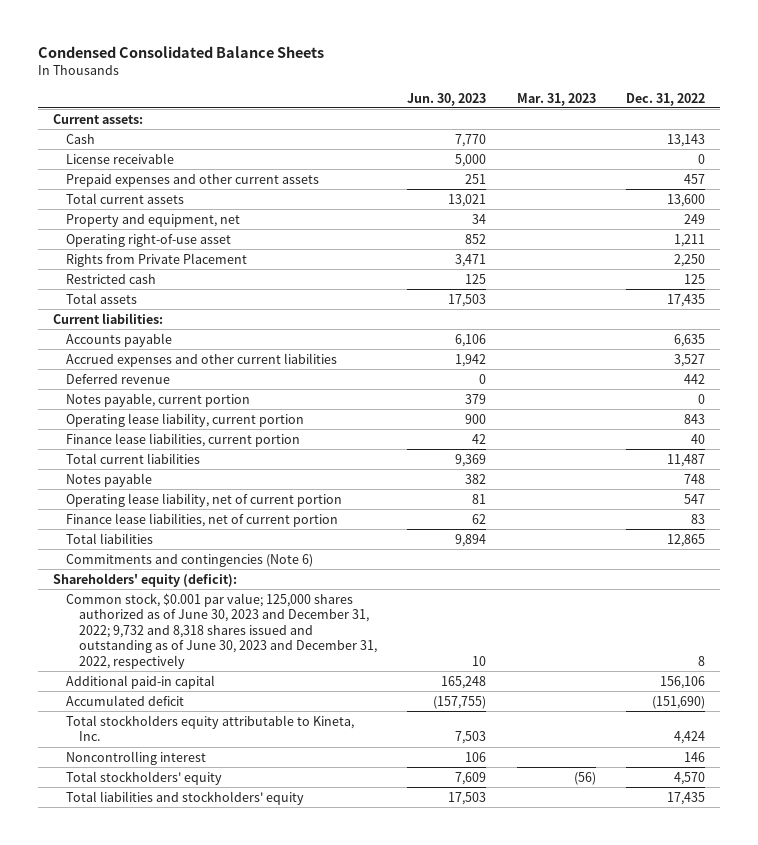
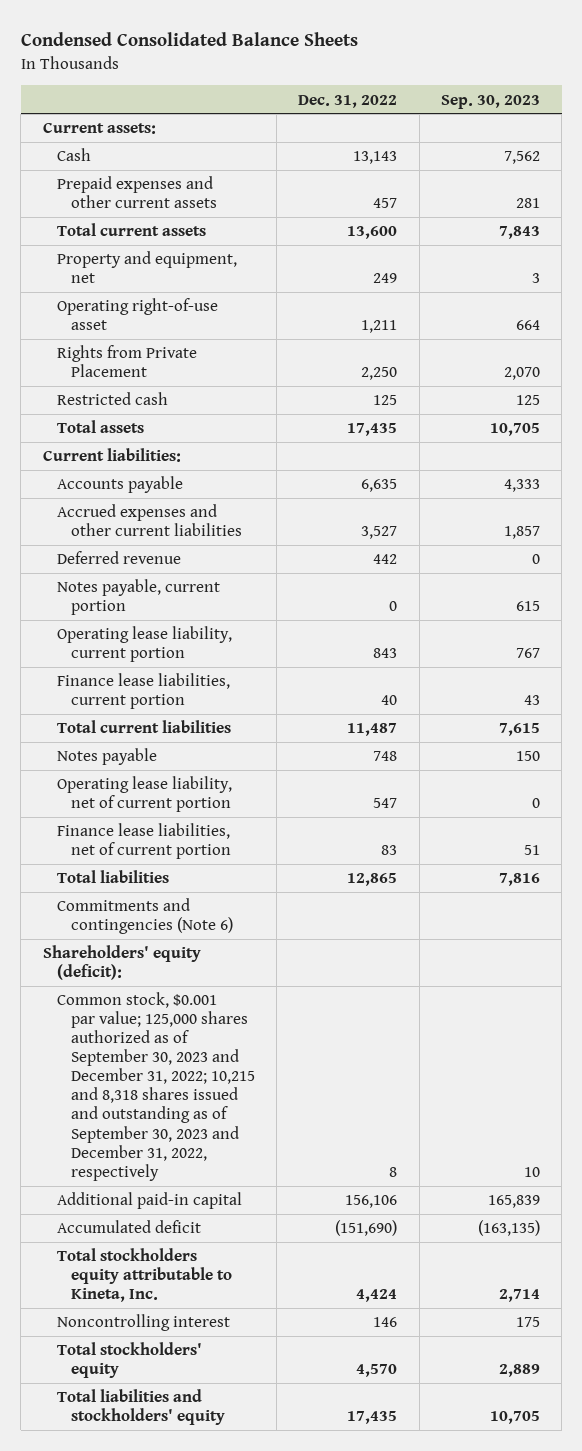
- | Jun. 30, 2023 | Mar. 31, 2023 | Dec. 31, 2022
+ | Dec. 31, 2022 | Sep. 30, 2023
- License receivable | 5,000 | | 0
- Common stock, $0.001 par value; 125,000 shares authorized as of June 30, 2023 and December 31, 2022; 9,732 and 8,318 shares issued and outstanding as of June 30, 2023 and December 31, 2022, respectively | 10 | | 8
+ Common stock, $0.001 par value; 125,000 shares authorized as of September 30, 2023 and December 31, 2022; 10,215 and 8,318 shares issued and outstanding as of September 30, 2023 and December 31, 2022, respectively | 8 | 10

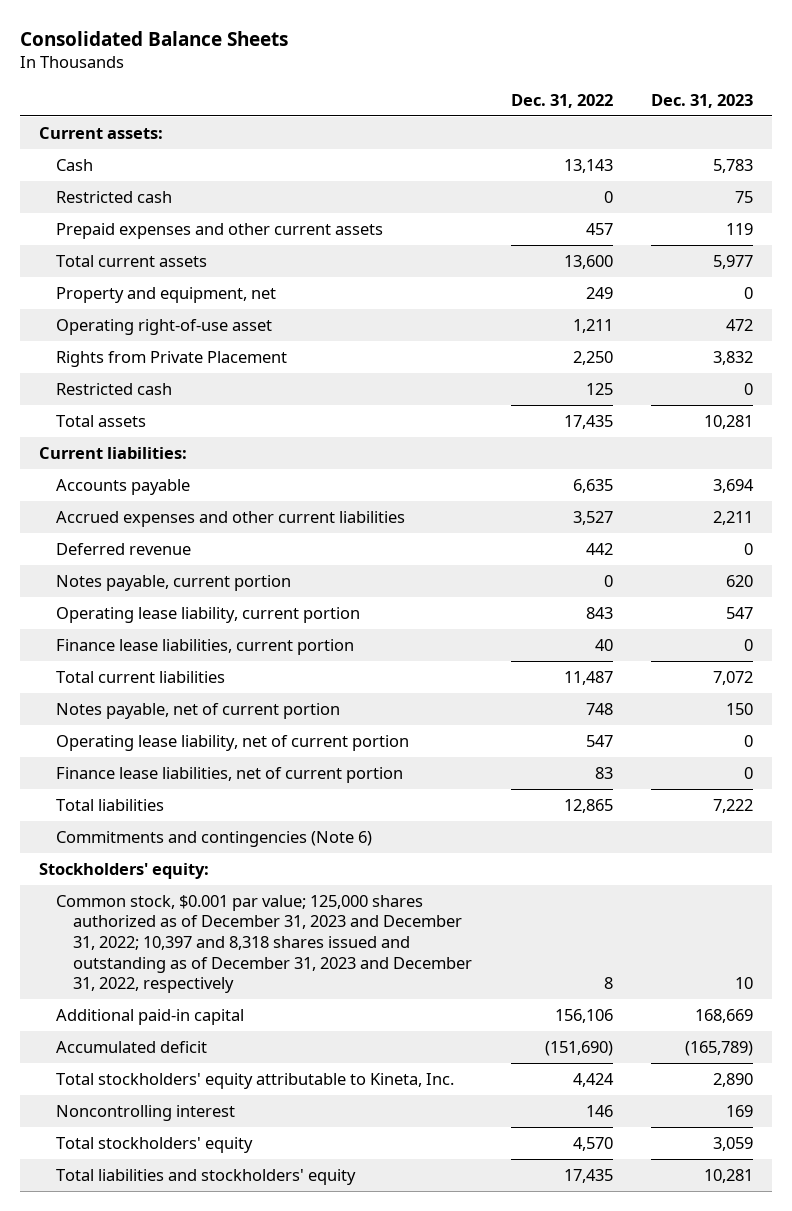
- Condensed Consolidated Balance Sheets
+ Consolidated Balance Sheets
- | Dec. 31, 2022 | Sep. 30, 2023
+ | Dec. 31, 2022 | Dec. 31, 2023
+ Restricted cash | 0 | 75
- Notes payable | 748 | 150
+ Notes payable, net of current portion | 748 | 150
- Shareholders' equity (deficit):
- Common stock, $0.001 par value; 125,000 shares authorized as of September 30, 2023 and December 31, 2022; 10,215 and 8,318 shares issued and outstanding as of September 30, 2023 and December 31, 2022, respectively | 8 | 10
+ Stockholders' equity:
+ Common stock, $0.001 par value; 125,000 shares authorized as of December 31, 2023 and December 31, 2022; 10,397 and 8,318 shares issued and outstanding as of December 31, 2023 and December 31, 2022, respectively | 8 | 10
- Total stockholders equity attributable to Kineta, Inc. | 4,424 | 2,714
+ Total stockholders' equity attributable to Kineta, Inc. | 4,424 | 2,890

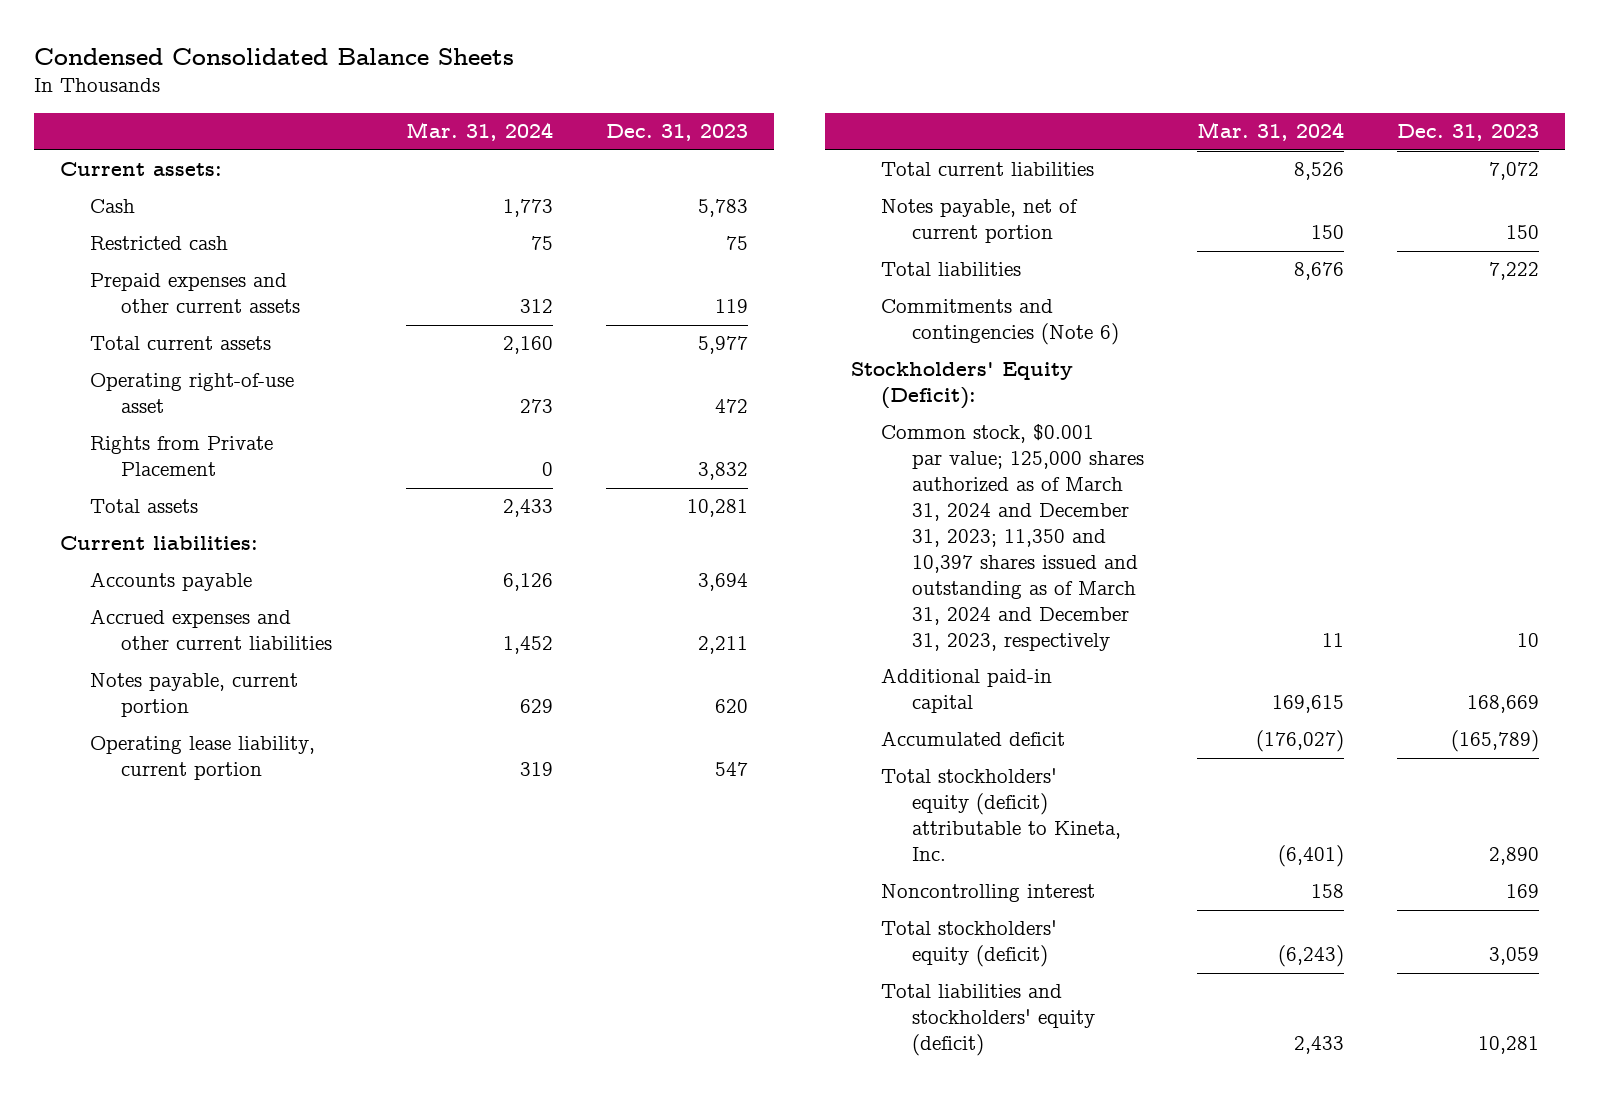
- Consolidated Balance Sheets
+ Condensed Consolidated Balance Sheets
- | Dec. 31, 2022 | Dec. 31, 2023
+ | Mar. 31, 2024 | Dec. 31, 2023
- Property and equipment, net | 249 | 0
- Restricted cash | 125 | 0
- Deferred revenue | 442 | 0
- Finance lease liabilities, current portion | 40 | 0
- Operating lease liability, net of current portion | 547 | 0
- Finance lease liabilities, net of current portion | 83 | 0
- Stockholders' equity:
- Common stock, $0.001 par value; 125,000 shares authorized as of December 31, 2023 and December 31, 2022; 10,397 and 8,318 shares issued and outstanding as of December 31, 2023 and December 31, 2022, respectively | 8 | 10
+ Stockholders' Equity (Deficit):
+ Common stock, $0.001 par value; 125,000 shares authorized as of March 31, 2024 and December 31, 2023; 11,350 and 10,397 shares issued and outstanding as of March 31, 2024 and December 31, 2023, respectively | 11 | 10
- Total stockholders' equity attributable to Kineta, Inc. | 4,424 | 2,890
+ Total stockholders' equity (deficit) attributable to Kineta, Inc. | (6,401) | 2,890
- Total stockholders' equity | 4,570 | 3,059
- Total liabilities and stockholders' equity | 17,435 | 10,281
+ Total stockholders' equity (deficit) | (6,243) | 3,059
+ Total liabilities and stockholders' equity (deficit) | 2,433 | 10,281

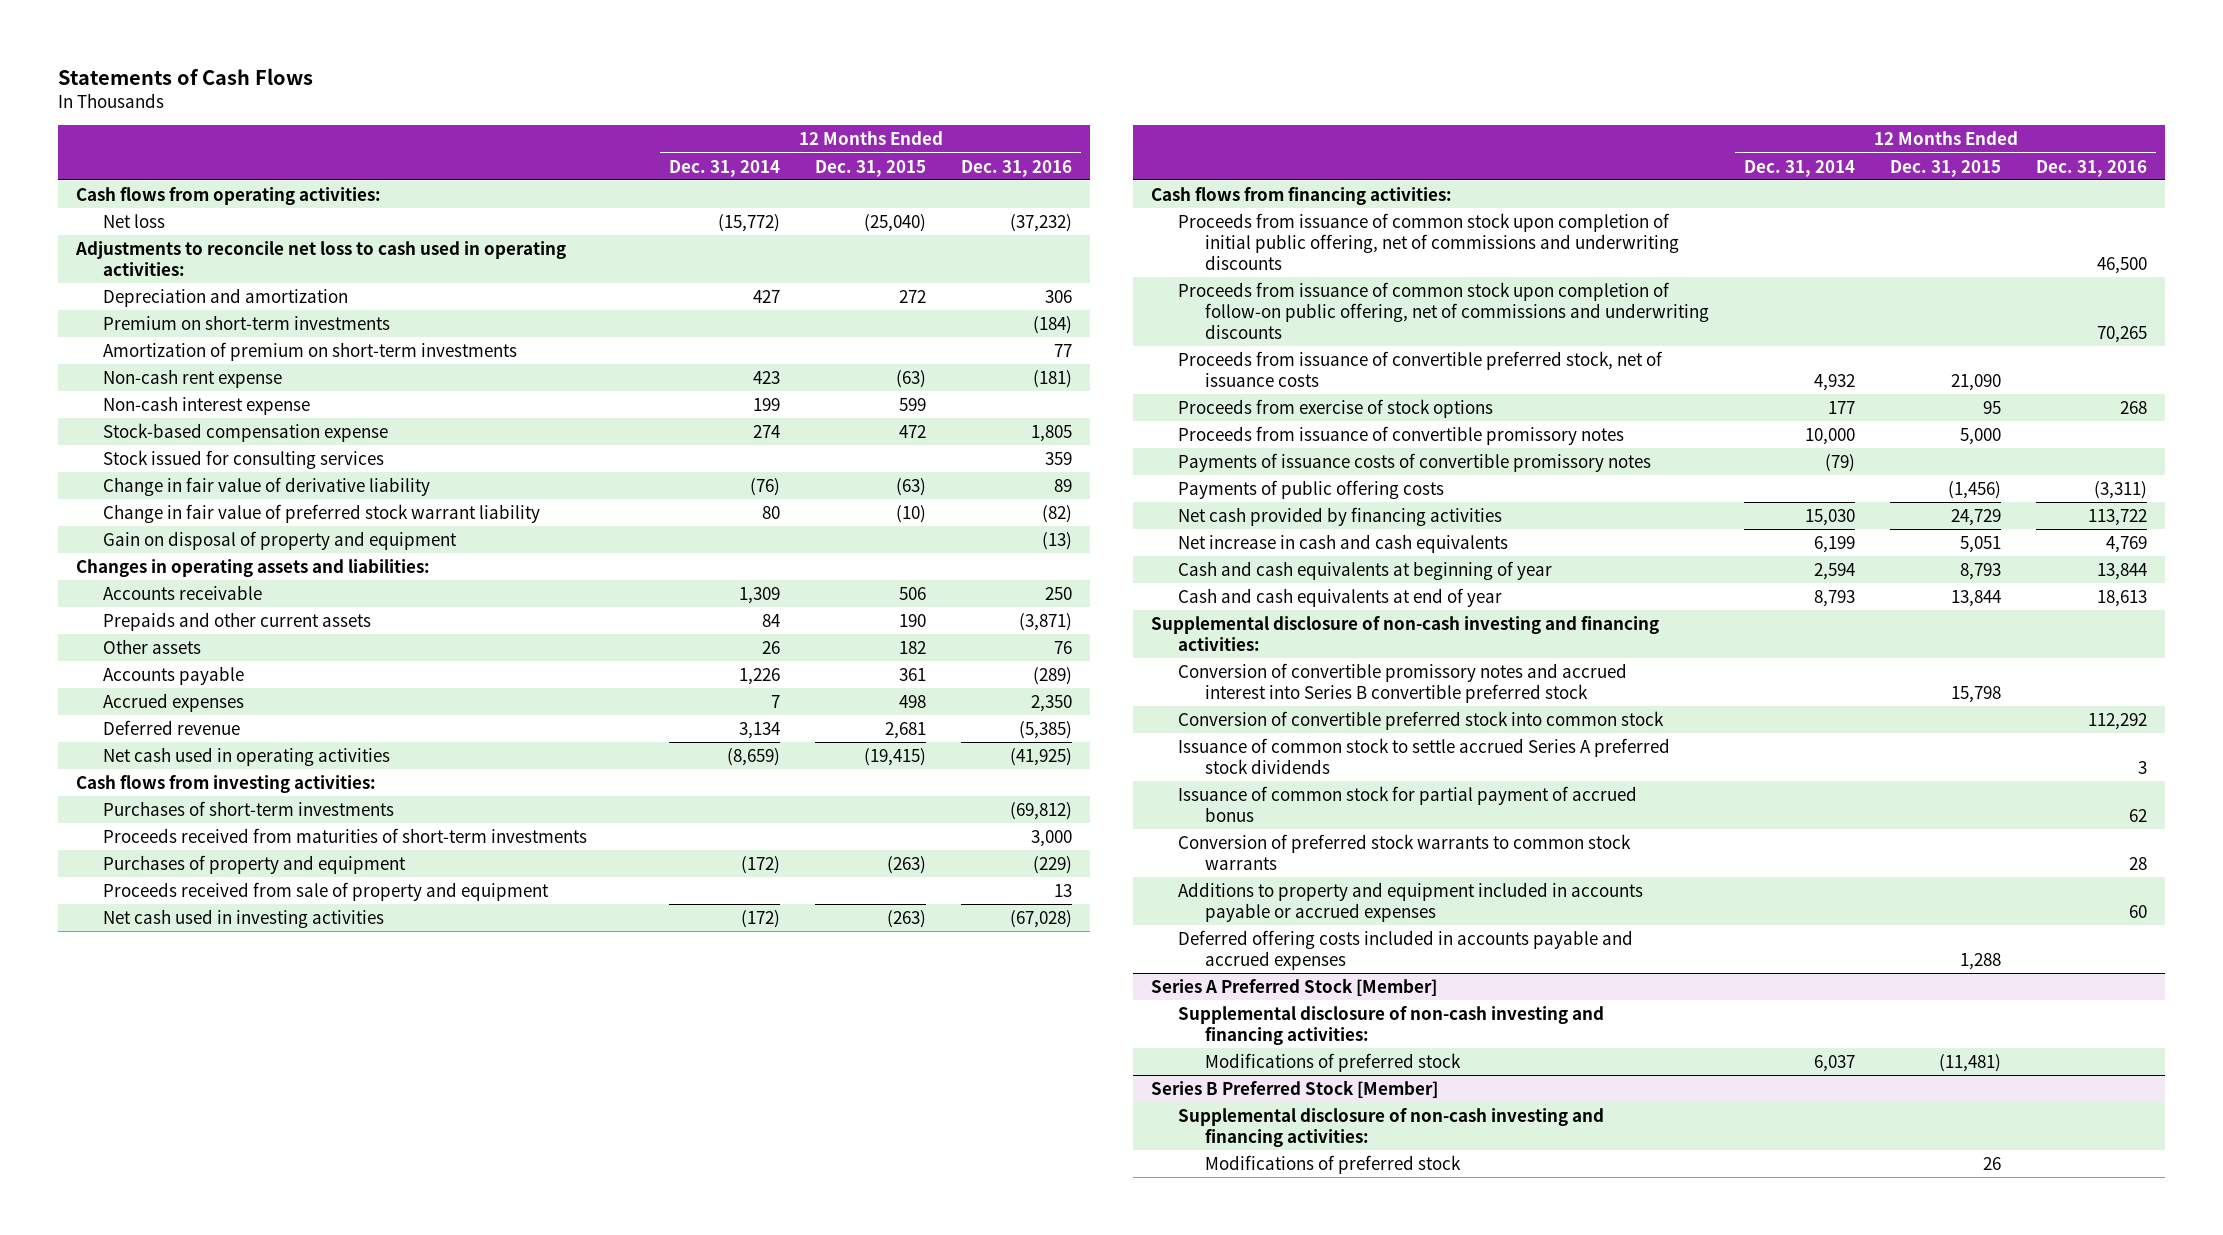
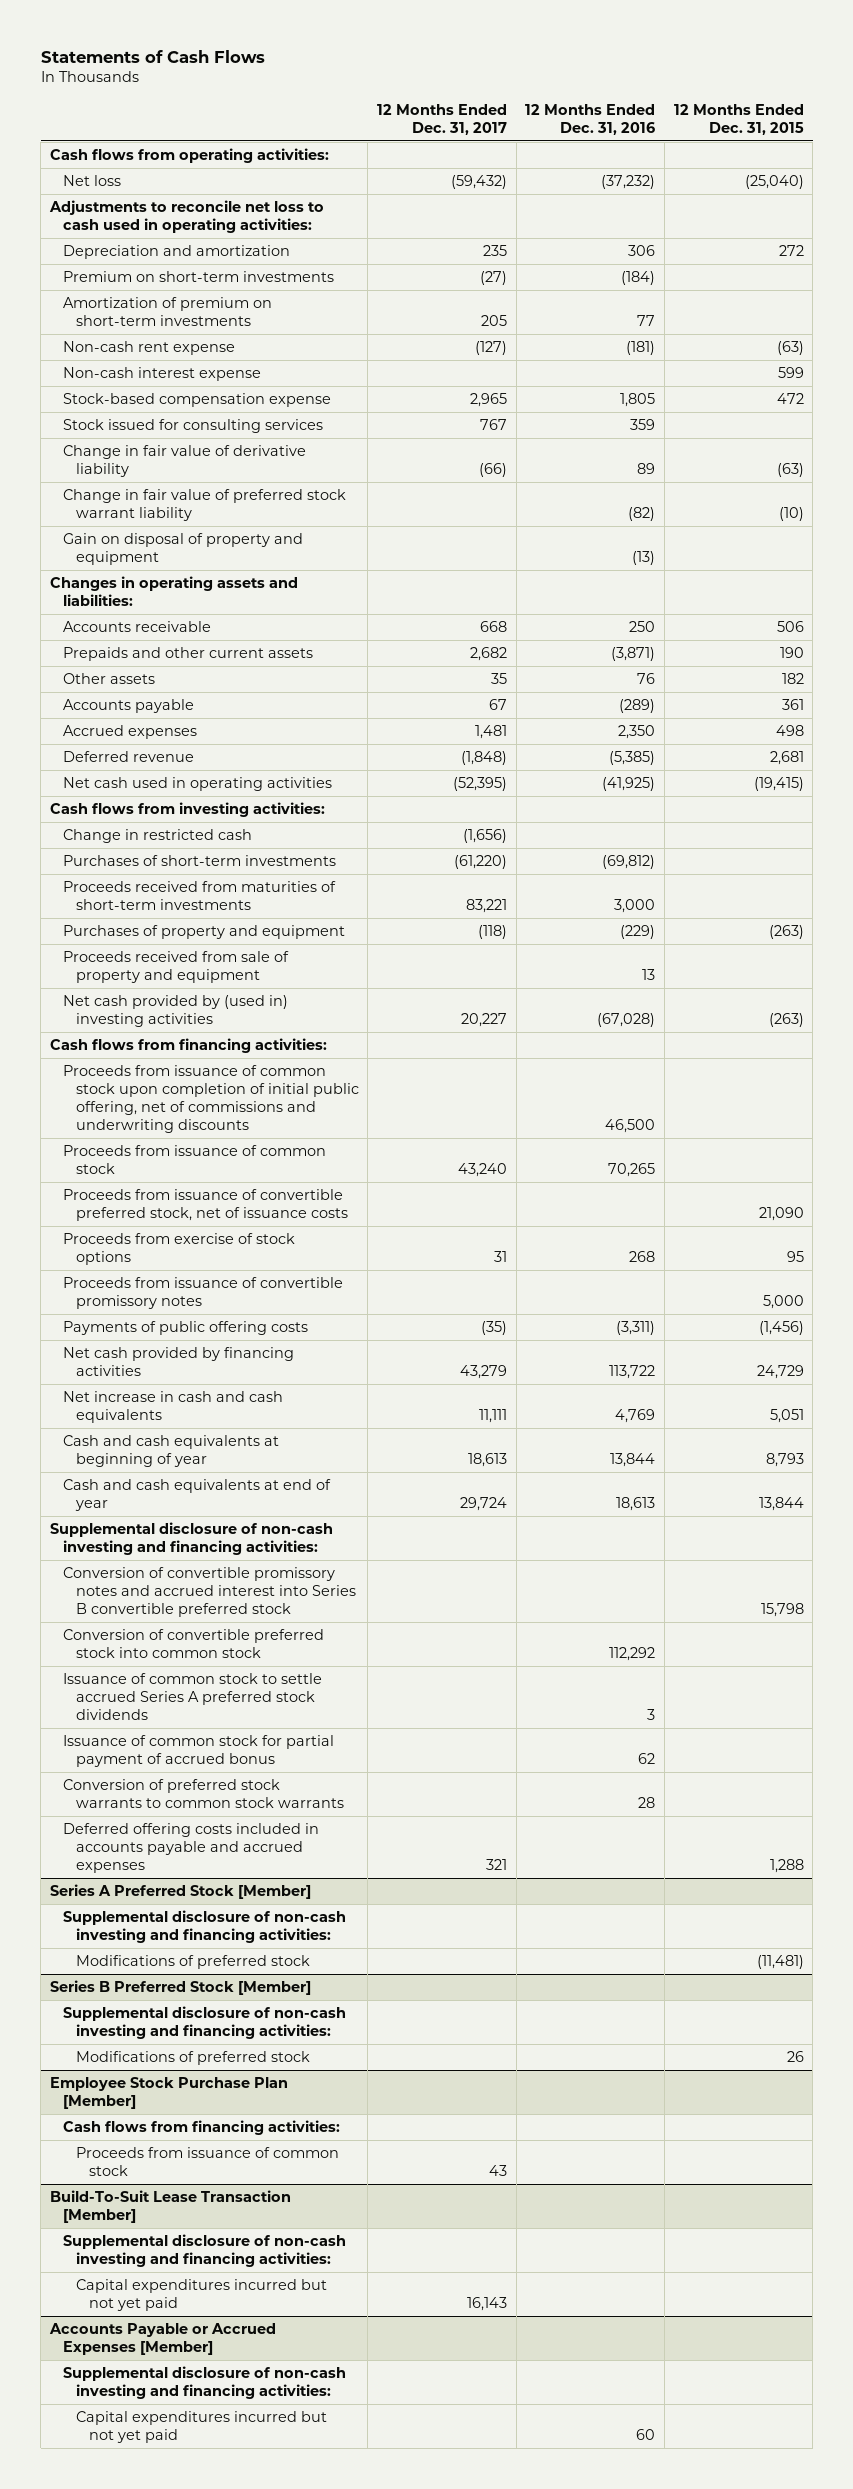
- | 12 Months Ended Dec. 31, 2014 | 12 Months Ended Dec. 31, 2015 | 12 Months Ended Dec. 31, 2016
+ | 12 Months Ended Dec. 31, 2017 | 12 Months Ended Dec. 31, 2016 | 12 Months Ended Dec. 31, 2015
+ Change in restricted cash | (1,656) | |
- Net cash used in investing activities | (172) | (263) | (67,028)
+ Net cash provided by (used in) investing activities | 20,227 | (67,028) | (263)
- Proceeds from issuance of common stock upon completion of follow-on public offering, net of commissions and underwriting discounts | | | 70,265
+ Proceeds from issuance of common stock | 43,240 | 70,265 |
- Payments of issuance costs of convertible promissory notes | (79) | |
- Additions to property and equipment included in accounts payable or accrued expenses | | | 60
+ Employee Stock Purchase Plan [Member]
+ Cash flows from financing activities:
+ Proceeds from issuance of common stock | 43 | |
+ Build-To-Suit Lease Transaction [Member]
+ Supplemental disclosure of non-cash investing and financing activities:
+ Capital expenditures incurred but not yet paid | 16,143 | |
+ Accounts Payable or Accrued Expenses [Member]
+ Supplemental disclosure of non-cash investing and financing activities:
+ Capital expenditures incurred but not yet paid | | 60 |

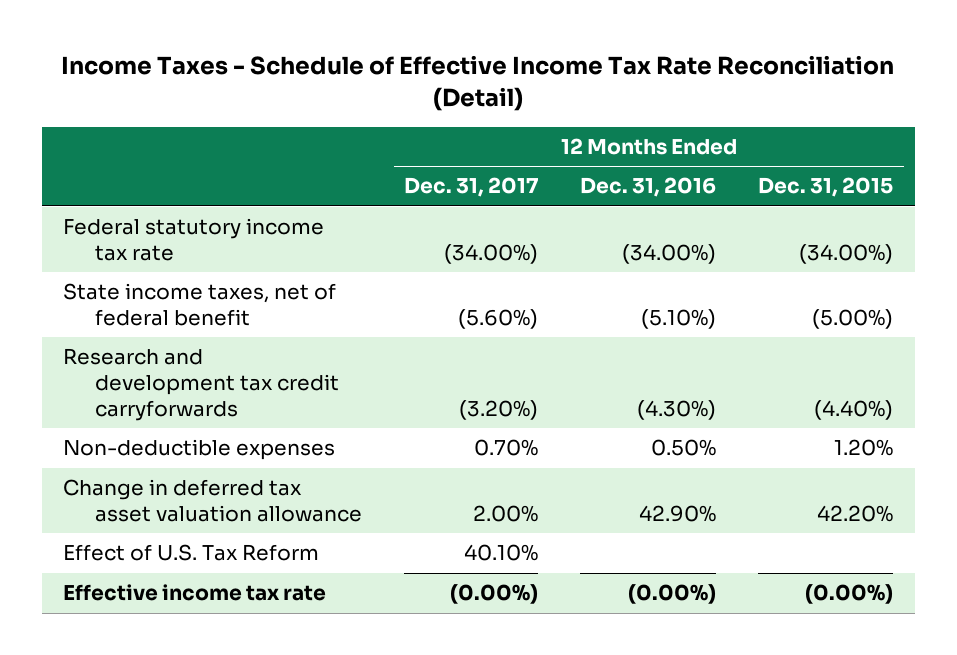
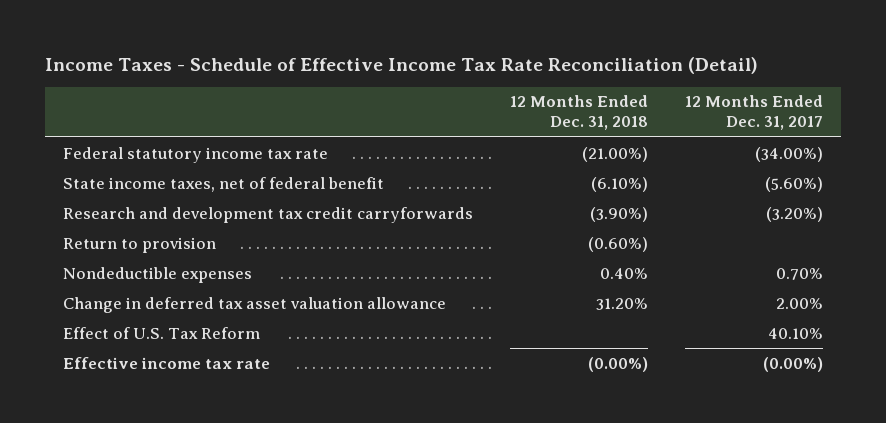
- | 12 Months Ended Dec. 31, 2017 | 12 Months Ended Dec. 31, 2016 | 12 Months Ended Dec. 31, 2015
+ | 12 Months Ended Dec. 31, 2018 | 12 Months Ended Dec. 31, 2017
- Non-deductible expenses | 0.70% | 0.50% | 1.20%
+ Return to provision | (0.60%) |
+ Nondeductible expenses | 0.40% | 0.70%

